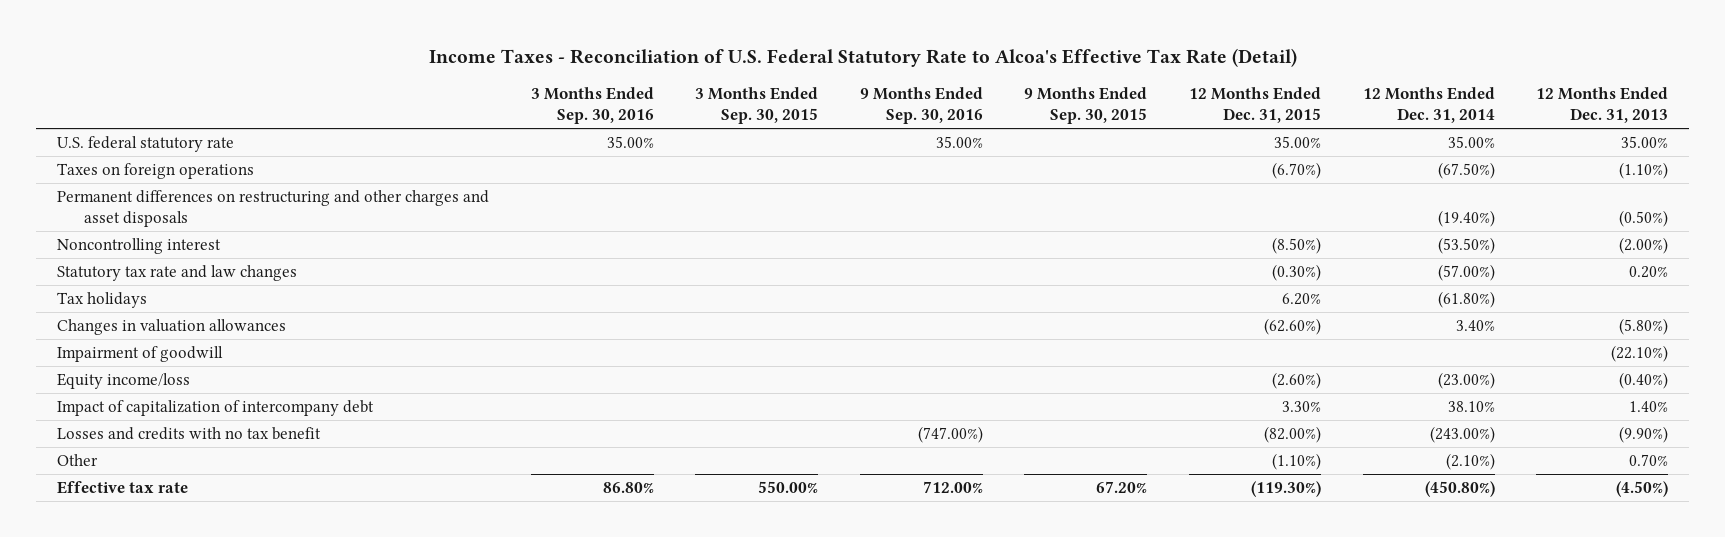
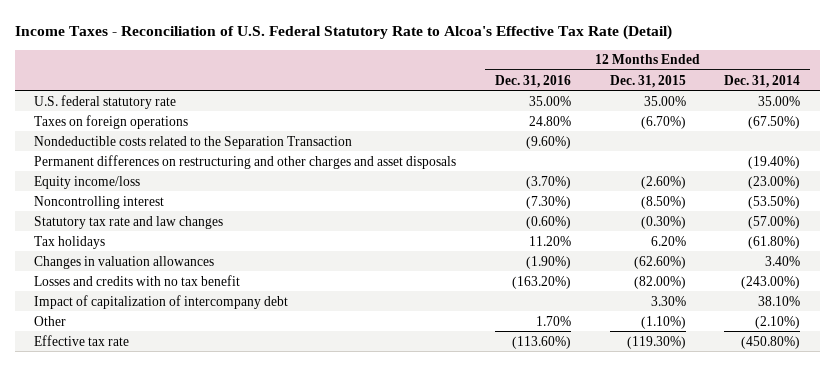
- | 3 Months Ended Sep. 30, 2016 | 3 Months Ended Sep. 30, 2015 | 9 Months Ended Sep. 30, 2016 | 9 Months Ended Sep. 30, 2015 | 12 Months Ended Dec. 31, 2015 | 12 Months Ended Dec. 31, 2014 | 12 Months Ended Dec. 31, 2013
+ | 12 Months Ended Dec. 31, 2016 | 12 Months Ended Dec. 31, 2015 | 12 Months Ended Dec. 31, 2014
+ Nondeductible costs related to the Separation Transaction | (9.60%) | |
moved up: Equity income/loss | (3.70%) | (2.60%) | (23.00%)
- Impairment of goodwill | | | | | | | (22.10%)
moved down: Impact of capitalization of intercompany debt | | 3.30% | 38.10%

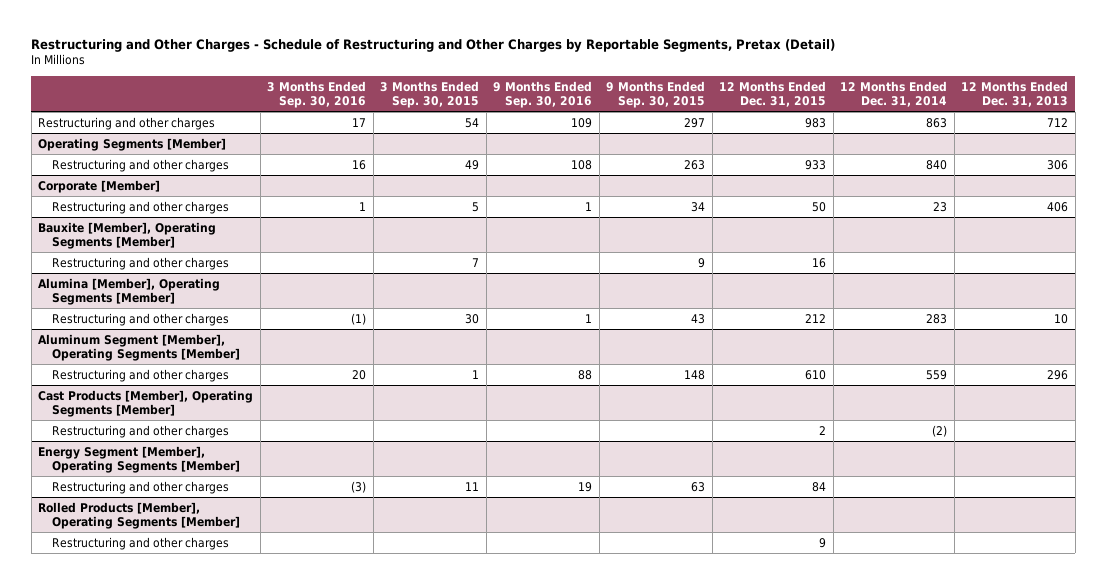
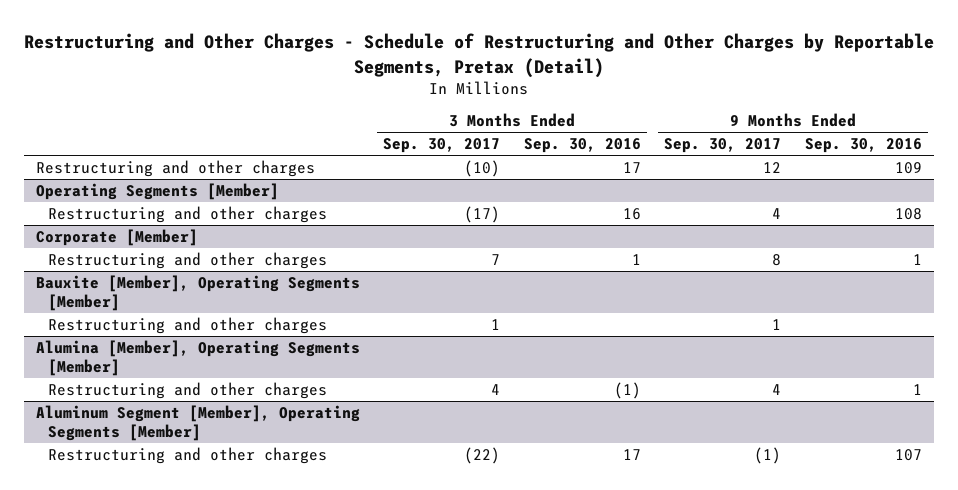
- | 3 Months Ended Sep. 30, 2016 | 3 Months Ended Sep. 30, 2015 | 9 Months Ended Sep. 30, 2016 | 9 Months Ended Sep. 30, 2015 | 12 Months Ended Dec. 31, 2015 | 12 Months Ended Dec. 31, 2014 | 12 Months Ended Dec. 31, 2013
+ | 3 Months Ended Sep. 30, 2017 | 3 Months Ended Sep. 30, 2016 | 9 Months Ended Sep. 30, 2017 | 9 Months Ended Sep. 30, 2016
@ Aluminum Segment [Member], Operating Segments [Member]
- Restructuring and other charges | 20 | 1 | 88 | 148 | 610 | 559 | 296
- Cast Products [Member], Operating Segments [Member]
- Restructuring and other charges | | | | | 2 | (2) |
- Energy Segment [Member], Operating Segments [Member]
- Restructuring and other charges | (3) | 11 | 19 | 63 | 84 | |
- Rolled Products [Member], Operating Segments [Member]
- Restructuring and other charges | | | | | 9 | |
@ Aluminum Segment [Member], Operating Segments [Member]
+ Restructuring and other charges | (22) | 17 | (1) | 107

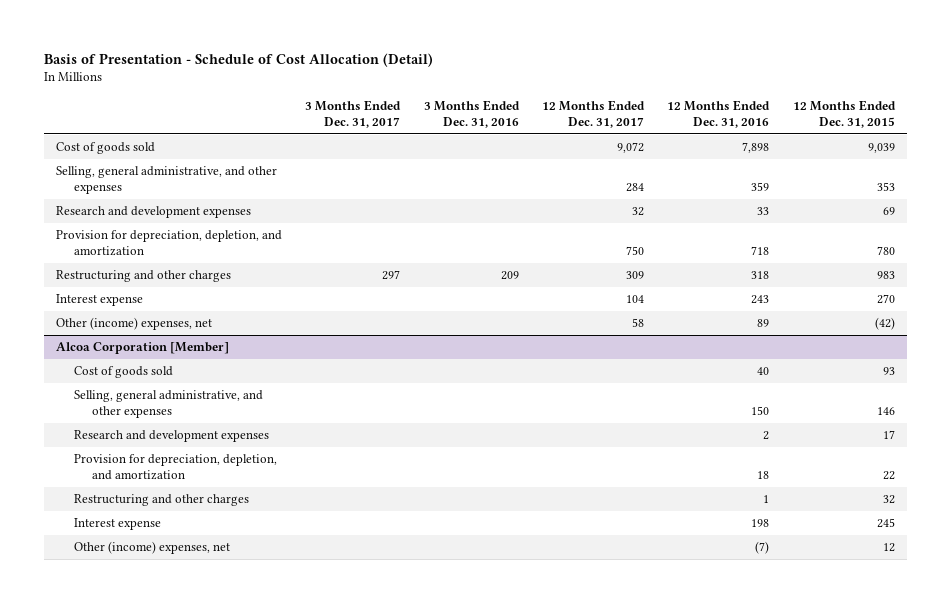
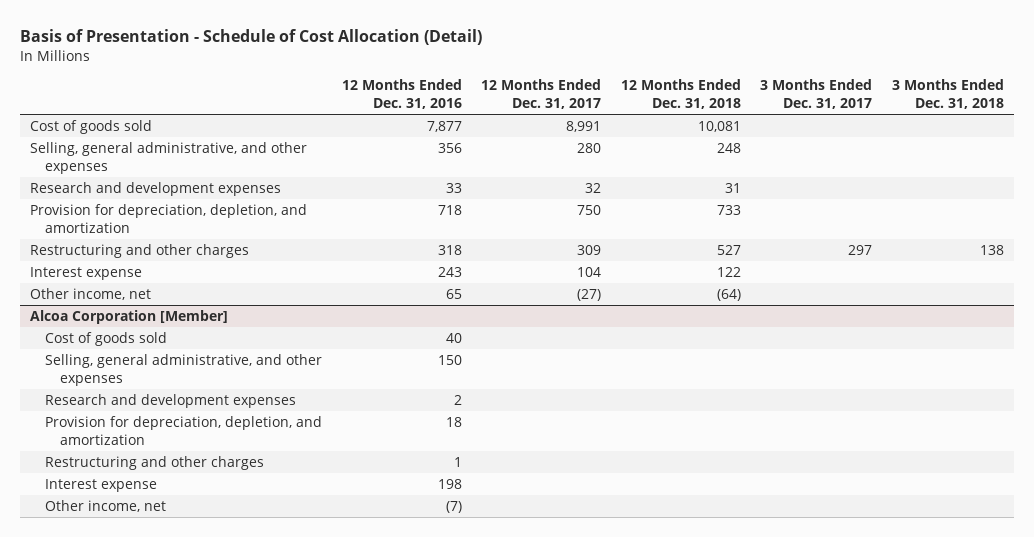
- | 3 Months Ended Dec. 31, 2017 | 3 Months Ended Dec. 31, 2016 | 12 Months Ended Dec. 31, 2017 | 12 Months Ended Dec. 31, 2016 | 12 Months Ended Dec. 31, 2015
+ | 12 Months Ended Dec. 31, 2016 | 12 Months Ended Dec. 31, 2017 | 12 Months Ended Dec. 31, 2018 | 3 Months Ended Dec. 31, 2017 | 3 Months Ended Dec. 31, 2018
- Cost of goods sold | | | 9,072 | 7,898 | 9,039
- Selling, general administrative, and other expenses | | | 284 | 359 | 353
+ Cost of goods sold | 7,877 | 8,991 | 10,081 | |
+ Selling, general administrative, and other expenses | 356 | 280 | 248 | |
- Other (income) expenses, net | | | 58 | 89 | (42)
+ Other income, net | 65 | (27) | (64) | |
@ Alcoa Corporation [Member]
- Other (income) expenses, net | | | | (7) | 12
+ Other income, net | (7) | | | |

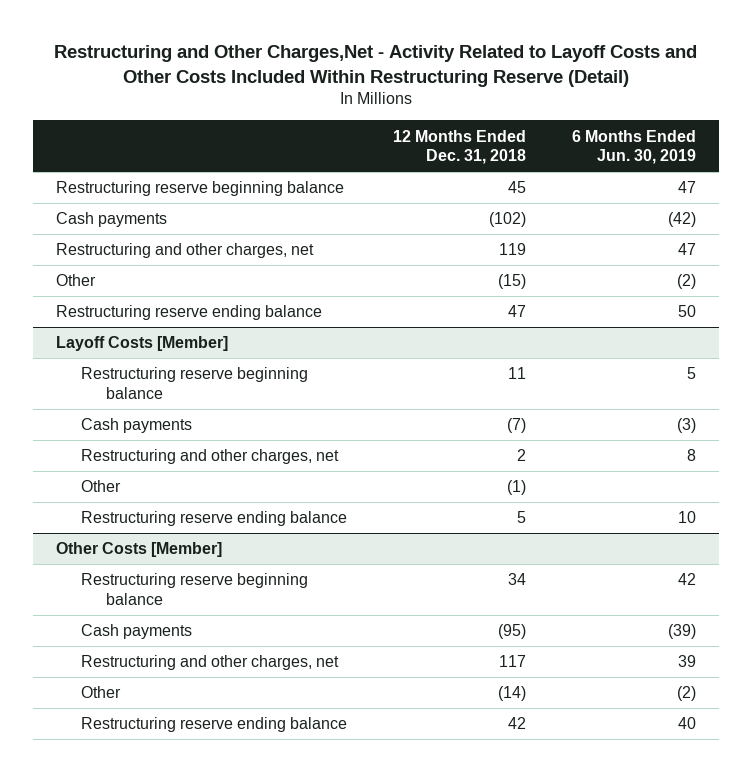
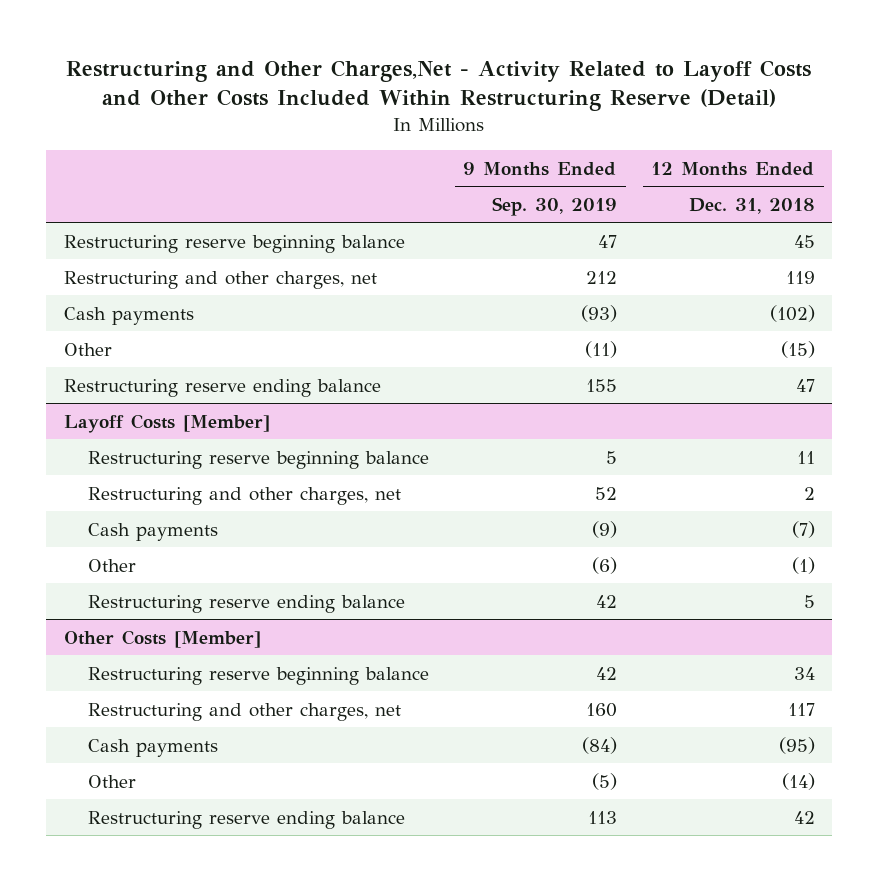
- | 12 Months Ended Dec. 31, 2018 | 6 Months Ended Jun. 30, 2019
+ | 9 Months Ended Sep. 30, 2019 | 12 Months Ended Dec. 31, 2018
moved down: Cash payments | (93) | (102)
@ Layoff Costs [Member]
moved down: Cash payments | (9) | (7)
@ Other Costs [Member]
moved down: Cash payments | (84) | (95)

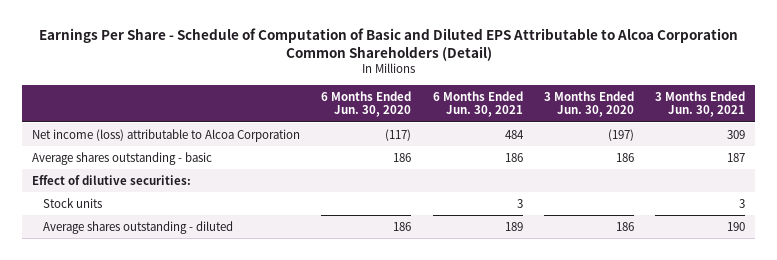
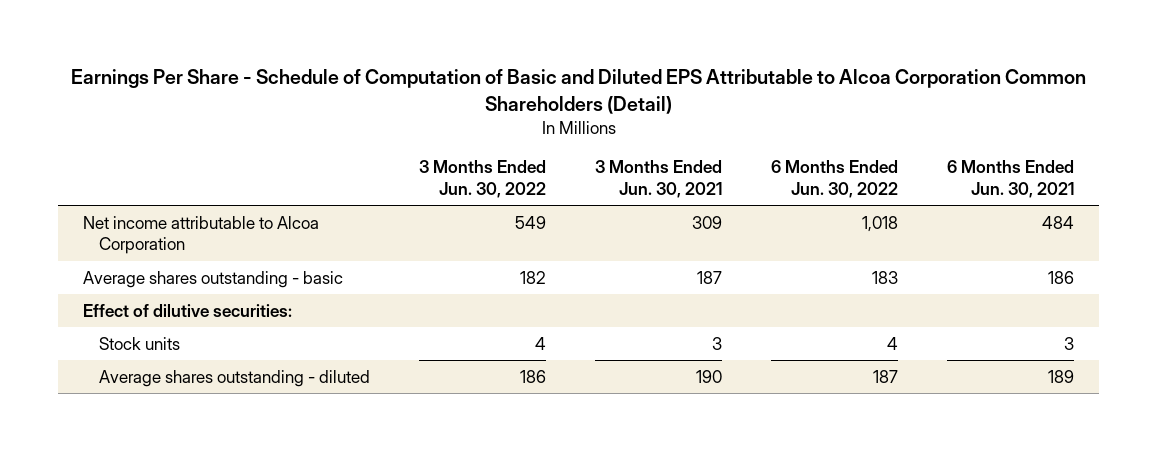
- | 6 Months Ended Jun. 30, 2020 | 6 Months Ended Jun. 30, 2021 | 3 Months Ended Jun. 30, 2020 | 3 Months Ended Jun. 30, 2021
+ | 3 Months Ended Jun. 30, 2022 | 3 Months Ended Jun. 30, 2021 | 6 Months Ended Jun. 30, 2022 | 6 Months Ended Jun. 30, 2021
- Net income (loss) attributable to Alcoa Corporation | (117) | 484 | (197) | 309
+ Net income attributable to Alcoa Corporation | 549 | 309 | 1,018 | 484

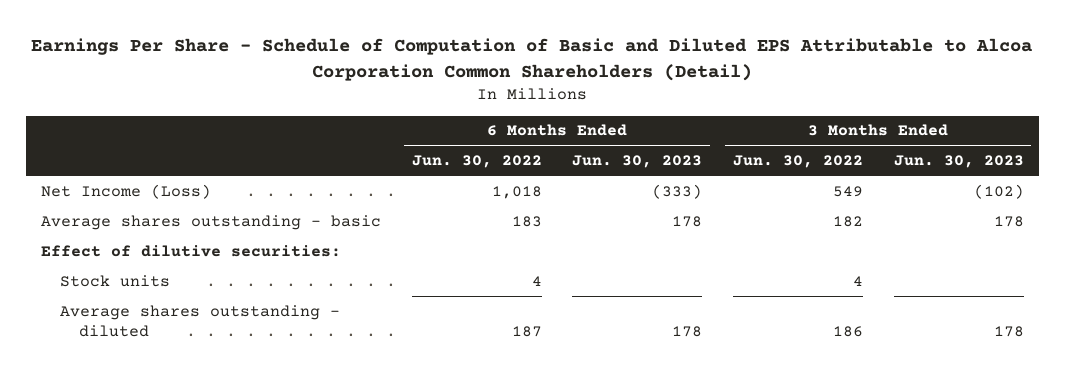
- | 3 Months Ended Jun. 30, 2022 | 3 Months Ended Jun. 30, 2021 | 6 Months Ended Jun. 30, 2022 | 6 Months Ended Jun. 30, 2021
+ | 6 Months Ended Jun. 30, 2022 | 6 Months Ended Jun. 30, 2023 | 3 Months Ended Jun. 30, 2022 | 3 Months Ended Jun. 30, 2023
- Net income attributable to Alcoa Corporation | 549 | 309 | 1,018 | 484
+ Net Income (Loss) | 1,018 | (333) | 549 | (102)

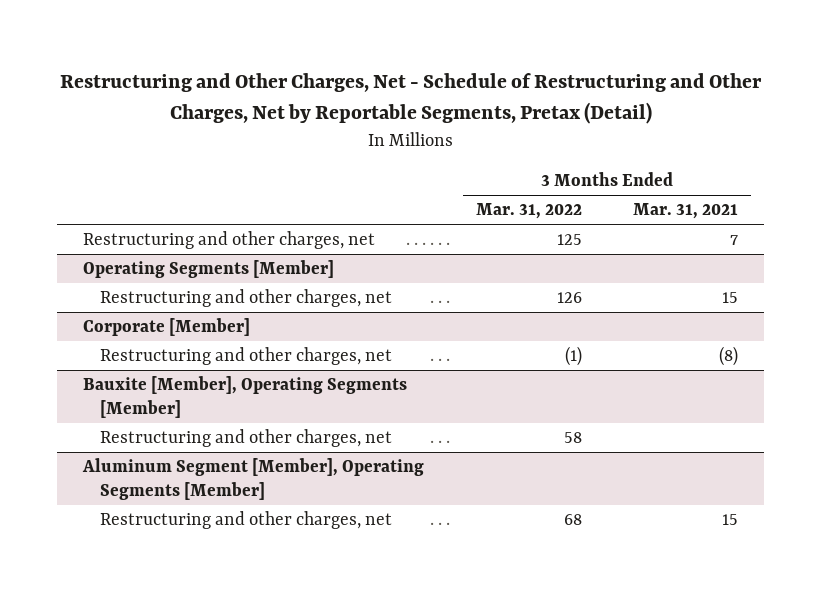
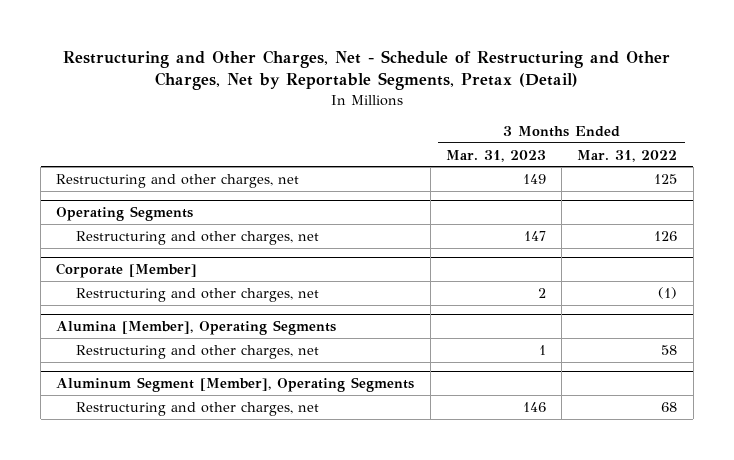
- | 3 Months Ended Mar. 31, 2022 | 3 Months Ended Mar. 31, 2021
+ | 3 Months Ended Mar. 31, 2023 | 3 Months Ended Mar. 31, 2022
- Operating Segments [Member]
+ Operating Segments
- Bauxite [Member], Operating Segments [Member]
+ Alumina [Member], Operating Segments
- Aluminum Segment [Member], Operating Segments [Member]
+ Aluminum Segment [Member], Operating Segments

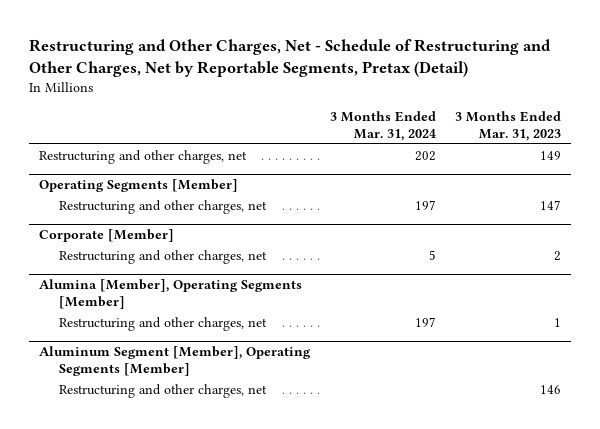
- | 3 Months Ended Mar. 31, 2023 | 3 Months Ended Mar. 31, 2022
+ | 3 Months Ended Mar. 31, 2024 | 3 Months Ended Mar. 31, 2023
- Operating Segments
+ Operating Segments [Member]
- Alumina [Member], Operating Segments
+ Alumina [Member], Operating Segments [Member]
- Aluminum Segment [Member], Operating Segments
+ Aluminum Segment [Member], Operating Segments [Member]

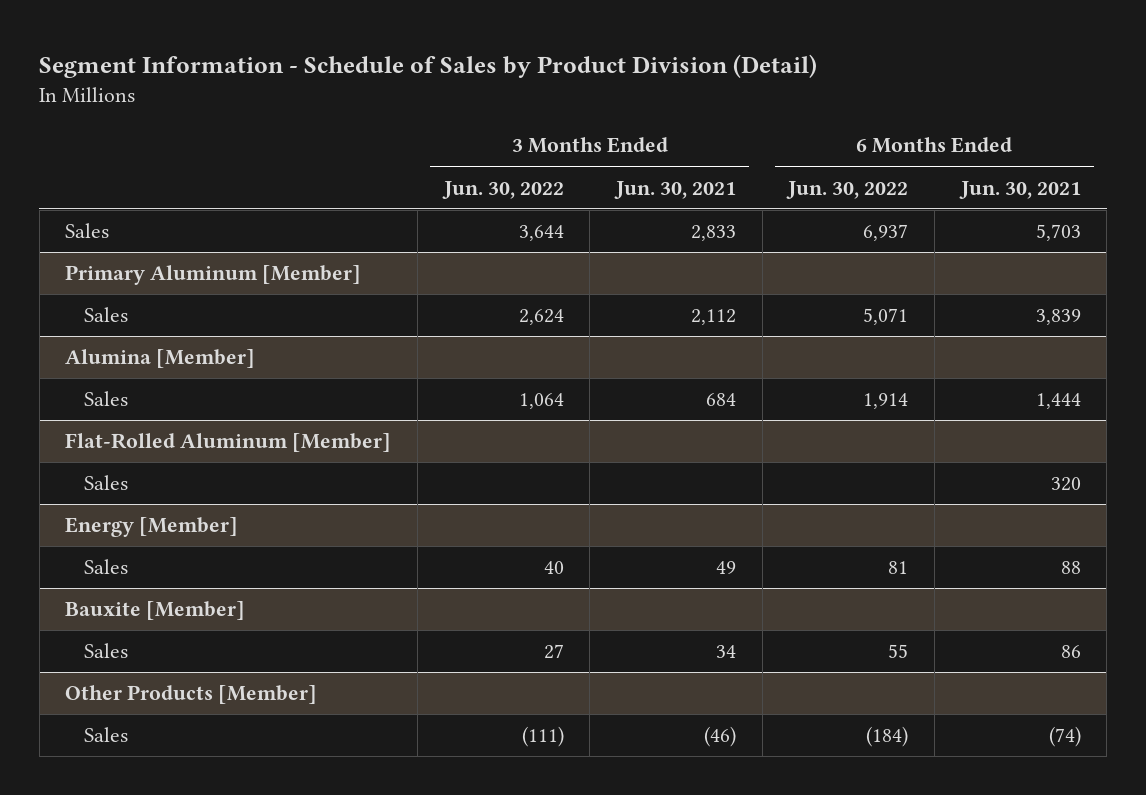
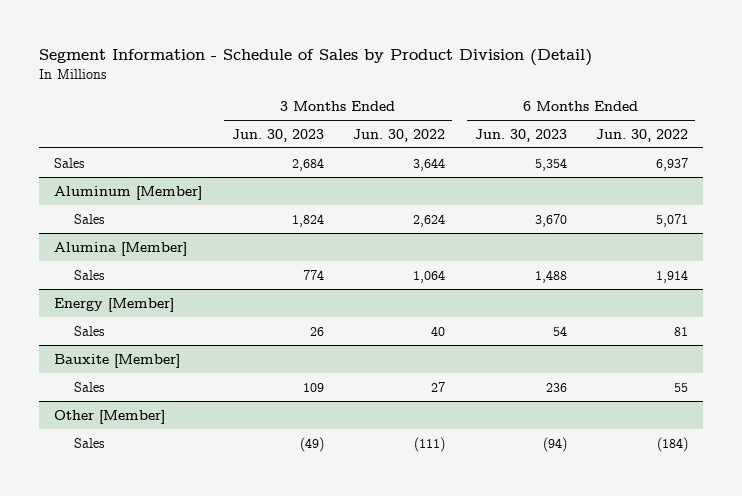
- | 3 Months Ended Jun. 30, 2022 | 3 Months Ended Jun. 30, 2021 | 6 Months Ended Jun. 30, 2022 | 6 Months Ended Jun. 30, 2021
+ | 3 Months Ended Jun. 30, 2023 | 3 Months Ended Jun. 30, 2022 | 6 Months Ended Jun. 30, 2023 | 6 Months Ended Jun. 30, 2022
- Primary Aluminum [Member]
+ Aluminum [Member]
- Flat-Rolled Aluminum [Member]
- Sales | | | | 320
- Other Products [Member]
+ Other [Member]

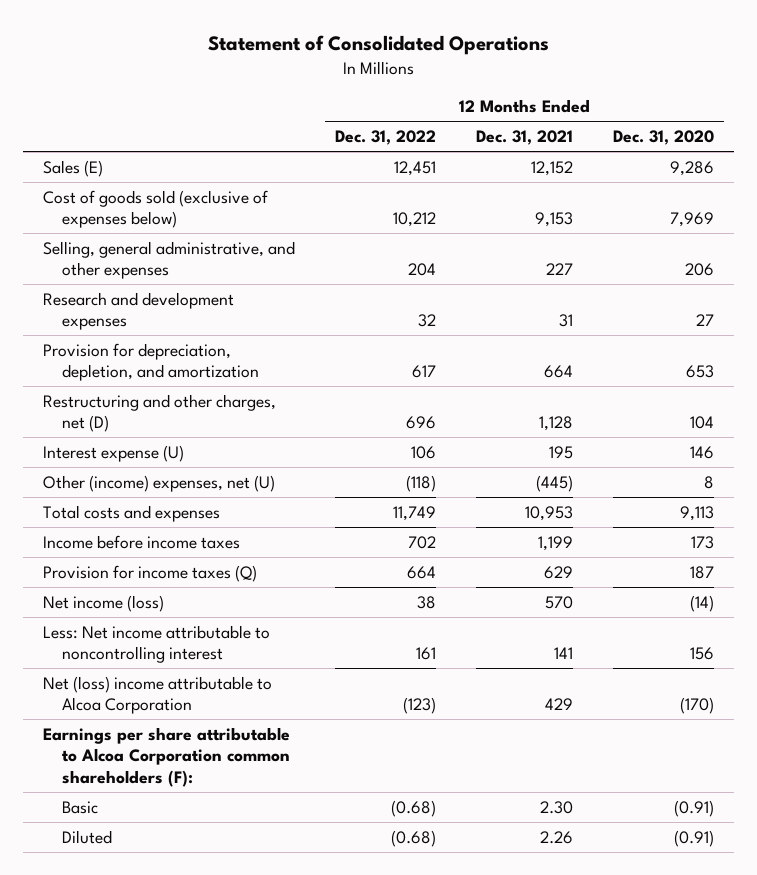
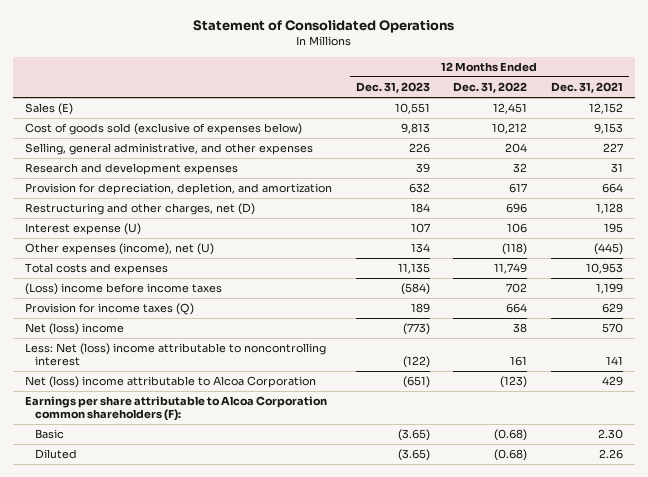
- | 12 Months Ended Dec. 31, 2022 | 12 Months Ended Dec. 31, 2021 | 12 Months Ended Dec. 31, 2020
+ | 12 Months Ended Dec. 31, 2023 | 12 Months Ended Dec. 31, 2022 | 12 Months Ended Dec. 31, 2021
- Other (income) expenses, net (U) | (118) | (445) | 8
+ Other expenses (income), net (U) | 134 | (118) | (445)
- Income before income taxes | 702 | 1,199 | 173
+ (Loss) income before income taxes | (584) | 702 | 1,199
- Net income (loss) | 38 | 570 | (14)
- Less: Net income attributable to noncontrolling interest | 161 | 141 | 156
+ Net (loss) income | (773) | 38 | 570
+ Less: Net (loss) income attributable to noncontrolling interest | (122) | 161 | 141

